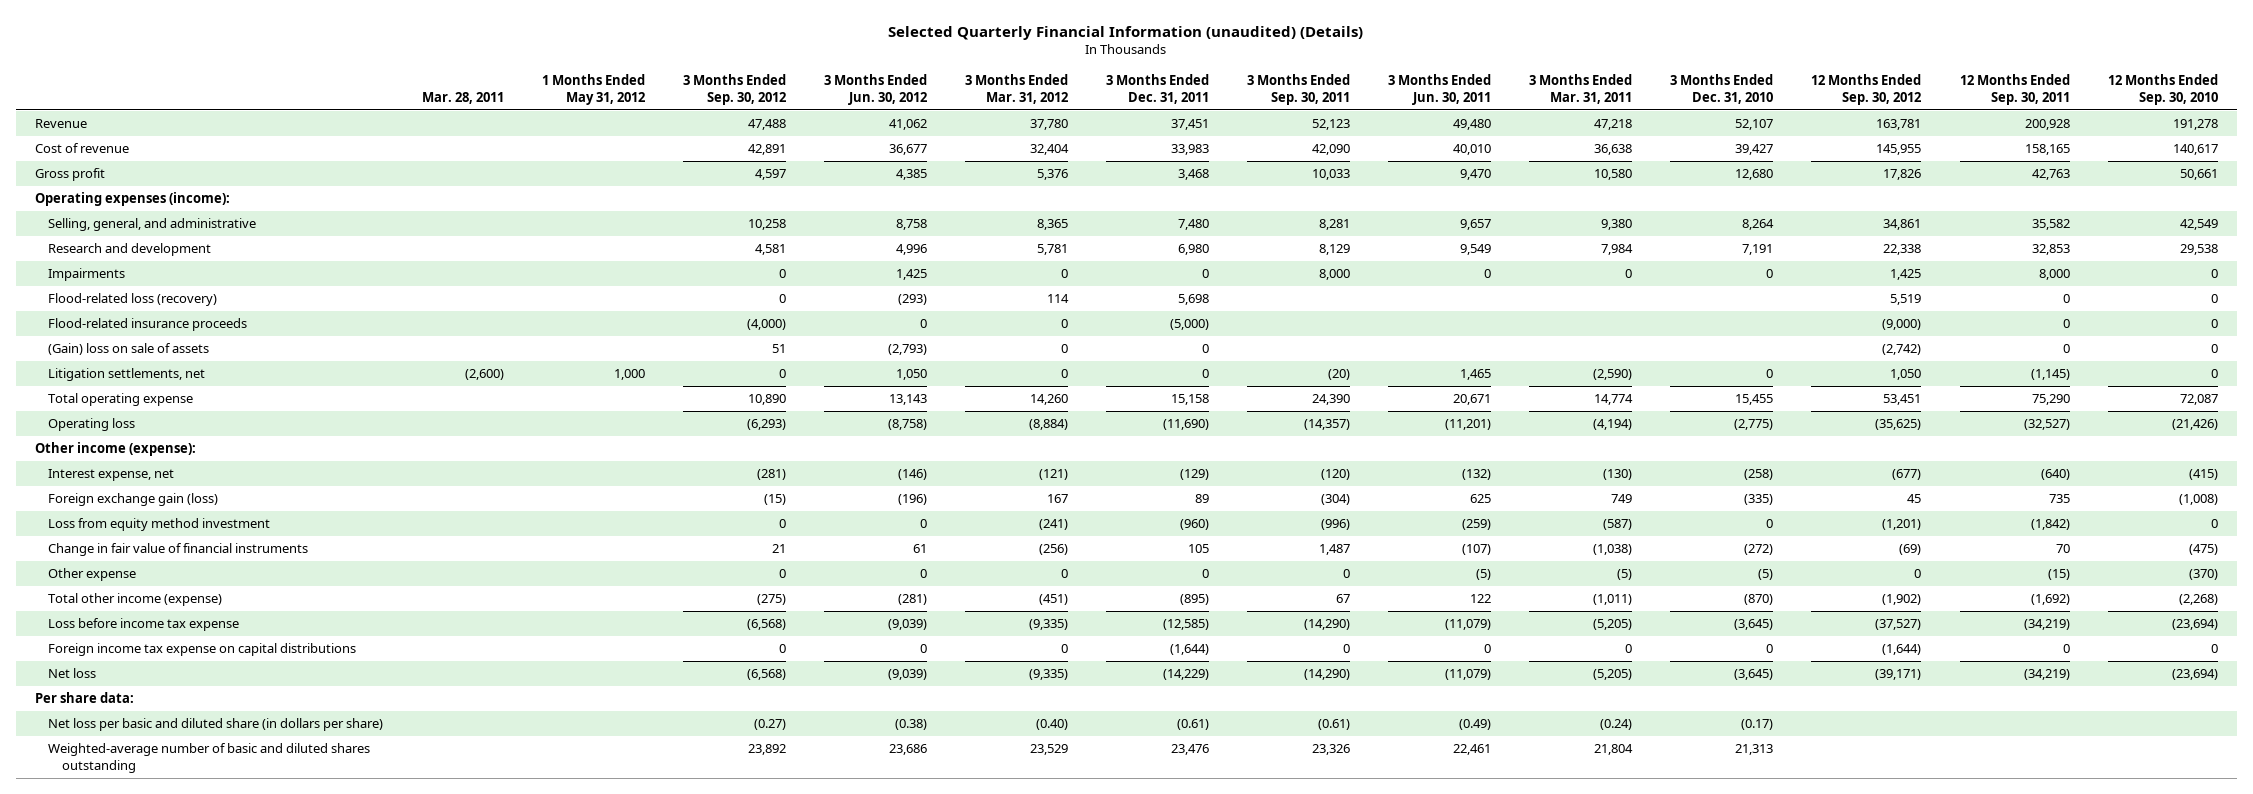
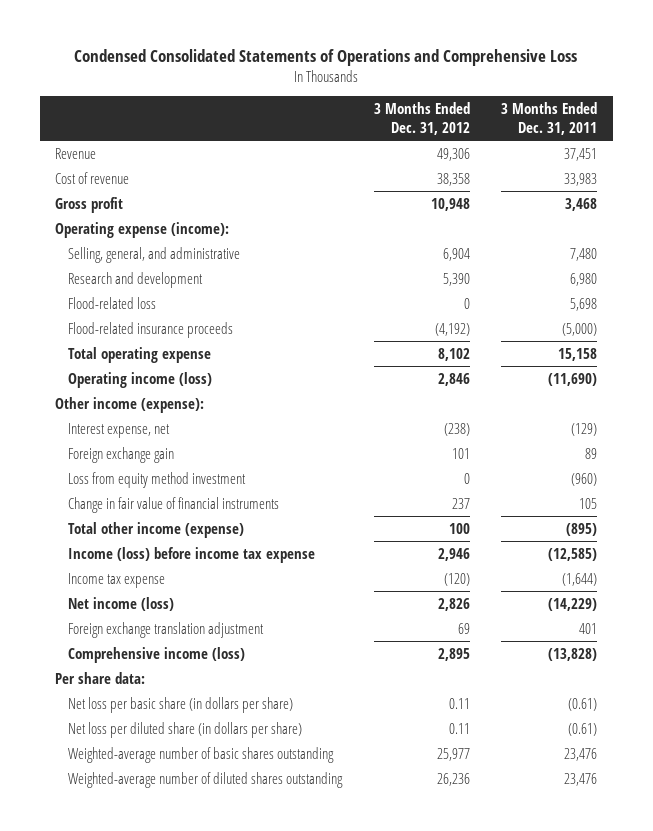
- Selected Quarterly Financial Information (unaudited) (Details)
+ Condensed Consolidated Statements of Operations and Comprehensive Loss
- | Mar. 28, 2011 | 1 Months Ended May 31, 2012 | 3 Months Ended Sep. 30, 2012 | 3 Months Ended Jun. 30, 2012 | 3 Months Ended Mar. 31, 2012 | 3 Months Ended Dec. 31, 2011 | 3 Months Ended Sep. 30, 2011 | 3 Months Ended Jun. 30, 2011 | 3 Months Ended Mar. 31, 2011 | 3 Months Ended Dec. 31, 2010 | 12 Months Ended Sep. 30, 2012 | 12 Months Ended Sep. 30, 2011 | 12 Months Ended Sep. 30, 2010
+ | 3 Months Ended Dec. 31, 2012 | 3 Months Ended Dec. 31, 2011
- Operating expenses (income):
+ Operating expense (income):
- Impairments | | | 0 | 1,425 | 0 | 0 | 8,000 | 0 | 0 | 0 | 1,425 | 8,000 | 0
- Flood-related loss (recovery) | | | 0 | (293) | 114 | 5,698 | | | | | 5,519 | 0 | 0
+ Flood-related loss | 0 | 5,698
- (Gain) loss on sale of assets | | | 51 | (2,793) | 0 | 0 | | | | | (2,742) | 0 | 0
- Litigation settlements, net | (2,600) | 1,000 | 0 | 1,050 | 0 | 0 | (20) | 1,465 | (2,590) | 0 | 1,050 | (1,145) | 0
- Operating loss | | | (6,293) | (8,758) | (8,884) | (11,690) | (14,357) | (11,201) | (4,194) | (2,775) | (35,625) | (32,527) | (21,426)
+ Operating income (loss) | 2,846 | (11,690)
- Foreign exchange gain (loss) | | | (15) | (196) | 167 | 89 | (304) | 625 | 749 | (335) | 45 | 735 | (1,008)
+ Foreign exchange gain | 101 | 89
- Other expense | | | 0 | 0 | 0 | 0 | 0 | (5) | (5) | (5) | 0 | (15) | (370)
- Loss before income tax expense | | | (6,568) | (9,039) | (9,335) | (12,585) | (14,290) | (11,079) | (5,205) | (3,645) | (37,527) | (34,219) | (23,694)
- Foreign income tax expense on capital distributions | | | 0 | 0 | 0 | (1,644) | 0 | 0 | 0 | 0 | (1,644) | 0 | 0
- Net loss | | | (6,568) | (9,039) | (9,335) | (14,229) | (14,290) | (11,079) | (5,205) | (3,645) | (39,171) | (34,219) | (23,694)
+ Income (loss) before income tax expense | 2,946 | (12,585)
+ Income tax expense | (120) | (1,644)
+ Net income (loss) | 2,826 | (14,229)
+ Foreign exchange translation adjustment | 69 | 401
+ Comprehensive income (loss) | 2,895 | (13,828)
- Net loss per basic and diluted share (in dollars per share) | | | (0.27) | (0.38) | (0.40) | (0.61) | (0.61) | (0.49) | (0.24) | (0.17) | | |
- Weighted-average number of basic and diluted shares outstanding | | | 23,892 | 23,686 | 23,529 | 23,476 | 23,326 | 22,461 | 21,804 | 21,313 | | |
+ Net loss per basic share (in dollars per share) | 0.11 | (0.61)
+ Net loss per diluted share (in dollars per share) | 0.11 | (0.61)
+ Weighted-average number of basic shares outstanding | 25,977 | 23,476
+ Weighted-average number of diluted shares outstanding | 26,236 | 23,476

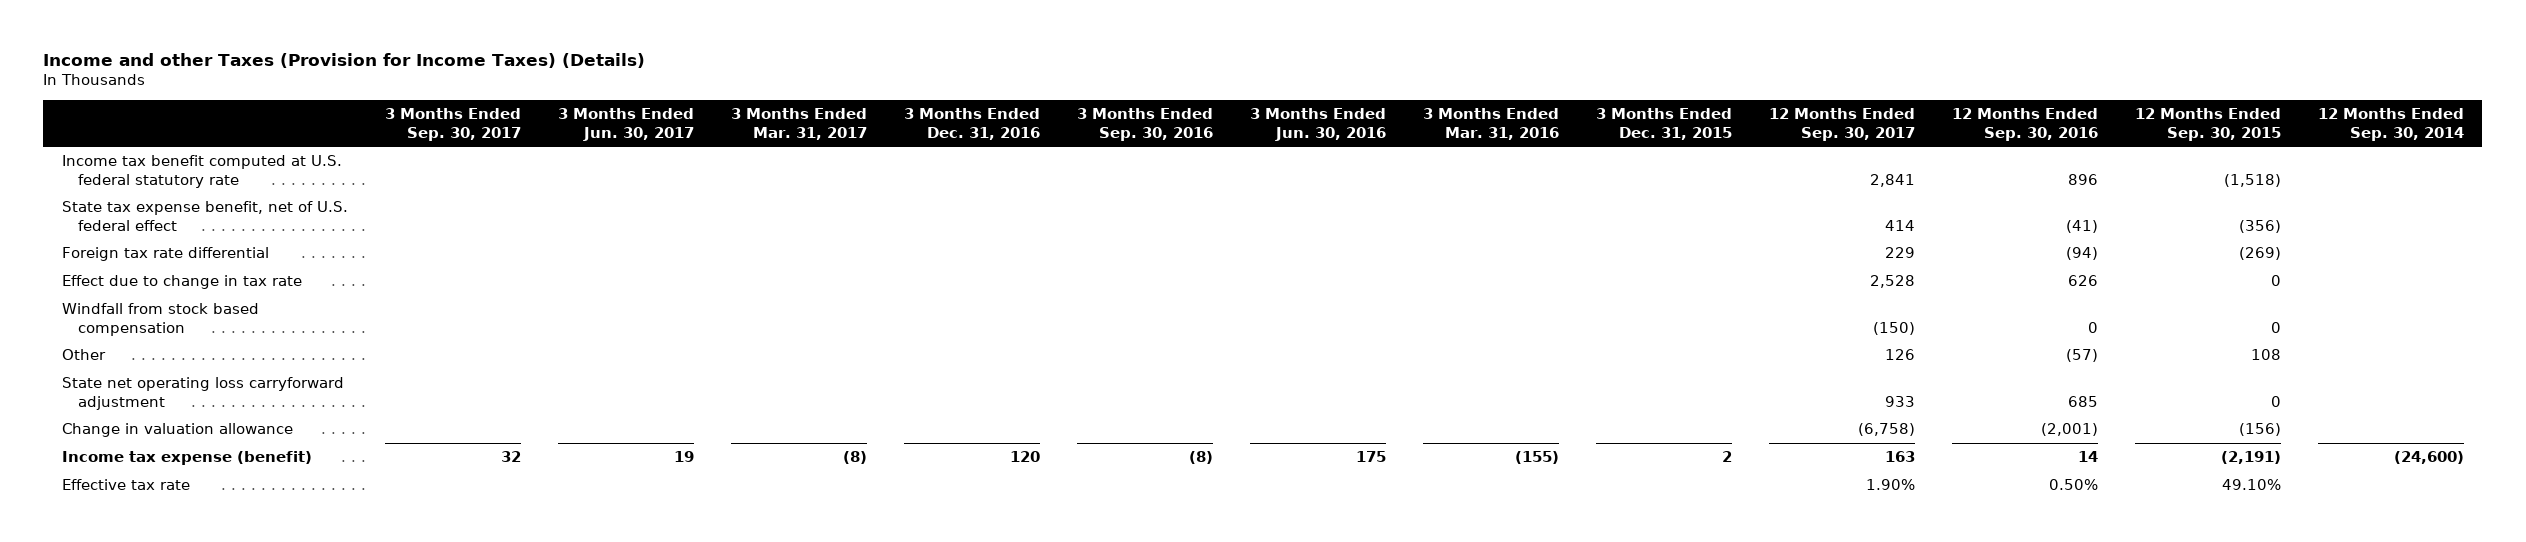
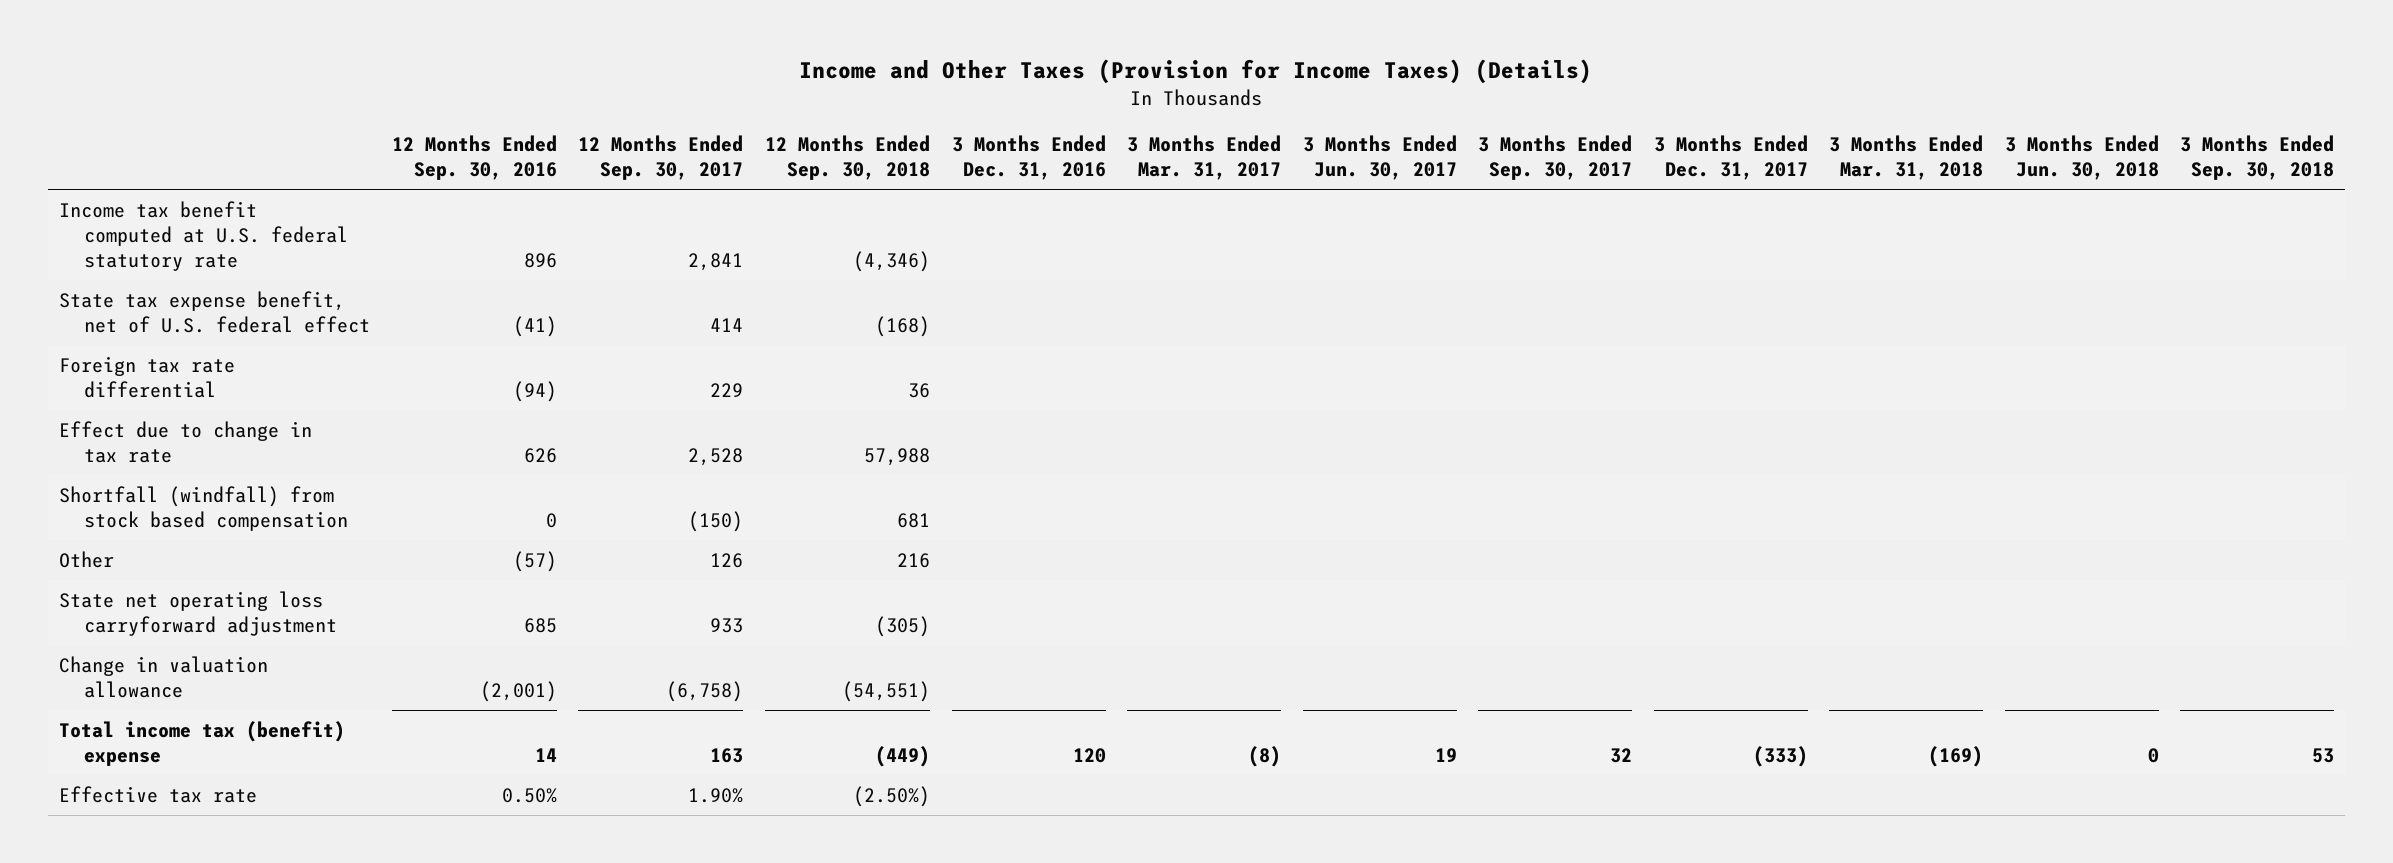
- Income and other Taxes (Provision for Income Taxes) (Details)
+ Income and Other Taxes (Provision for Income Taxes) (Details)
- | 3 Months Ended Sep. 30, 2017 | 3 Months Ended Jun. 30, 2017 | 3 Months Ended Mar. 31, 2017 | 3 Months Ended Dec. 31, 2016 | 3 Months Ended Sep. 30, 2016 | 3 Months Ended Jun. 30, 2016 | 3 Months Ended Mar. 31, 2016 | 3 Months Ended Dec. 31, 2015 | 12 Months Ended Sep. 30, 2017 | 12 Months Ended Sep. 30, 2016 | 12 Months Ended Sep. 30, 2015 | 12 Months Ended Sep. 30, 2014
+ | 12 Months Ended Sep. 30, 2016 | 12 Months Ended Sep. 30, 2017 | 12 Months Ended Sep. 30, 2018 | 3 Months Ended Dec. 31, 2016 | 3 Months Ended Mar. 31, 2017 | 3 Months Ended Jun. 30, 2017 | 3 Months Ended Sep. 30, 2017 | 3 Months Ended Dec. 31, 2017 | 3 Months Ended Mar. 31, 2018 | 3 Months Ended Jun. 30, 2018 | 3 Months Ended Sep. 30, 2018
- Windfall from stock based compensation | | | | | | | | | (150) | 0 | 0 |
+ Shortfall (windfall) from stock based compensation | 0 | (150) | 681 | | | | | | | |
- Income tax expense (benefit) | 32 | 19 | (8) | 120 | (8) | 175 | (155) | 2 | 163 | 14 | (2,191) | (24,600)
+ Total income tax (benefit) expense | 14 | 163 | (449) | 120 | (8) | 19 | 32 | (333) | (169) | 0 | 53

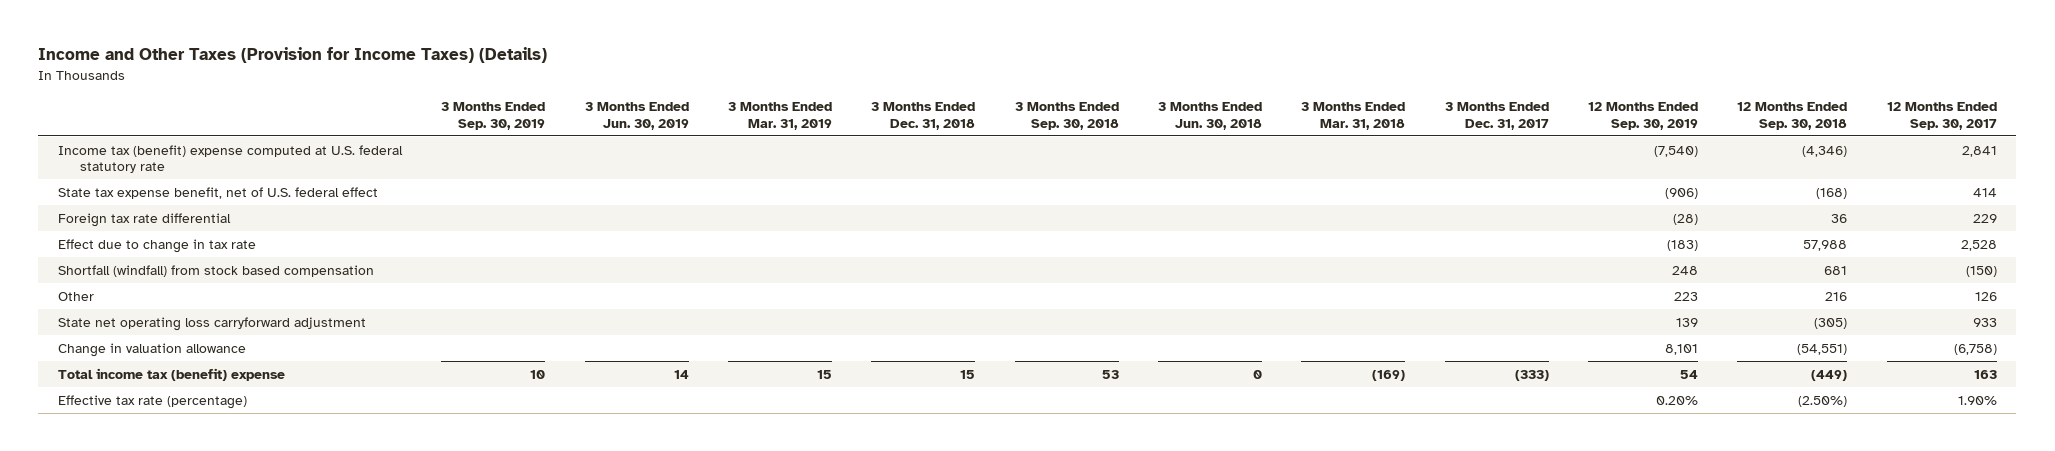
- | 12 Months Ended Sep. 30, 2016 | 12 Months Ended Sep. 30, 2017 | 12 Months Ended Sep. 30, 2018 | 3 Months Ended Dec. 31, 2016 | 3 Months Ended Mar. 31, 2017 | 3 Months Ended Jun. 30, 2017 | 3 Months Ended Sep. 30, 2017 | 3 Months Ended Dec. 31, 2017 | 3 Months Ended Mar. 31, 2018 | 3 Months Ended Jun. 30, 2018 | 3 Months Ended Sep. 30, 2018
+ | 3 Months Ended Sep. 30, 2019 | 3 Months Ended Jun. 30, 2019 | 3 Months Ended Mar. 31, 2019 | 3 Months Ended Dec. 31, 2018 | 3 Months Ended Sep. 30, 2018 | 3 Months Ended Jun. 30, 2018 | 3 Months Ended Mar. 31, 2018 | 3 Months Ended Dec. 31, 2017 | 12 Months Ended Sep. 30, 2019 | 12 Months Ended Sep. 30, 2018 | 12 Months Ended Sep. 30, 2017
- Income tax benefit computed at U.S. federal statutory rate | 896 | 2,841 | (4,346) | | | | | | | |
+ Income tax (benefit) expense computed at U.S. federal statutory rate | | | | | | | | | (7,540) | (4,346) | 2,841
- Effective tax rate | 0.50% | 1.90% | (2.50%) | | | | | | | |
+ Effective tax rate (percentage) | | | | | | | | | 0.20% | (2.50%) | 1.90%

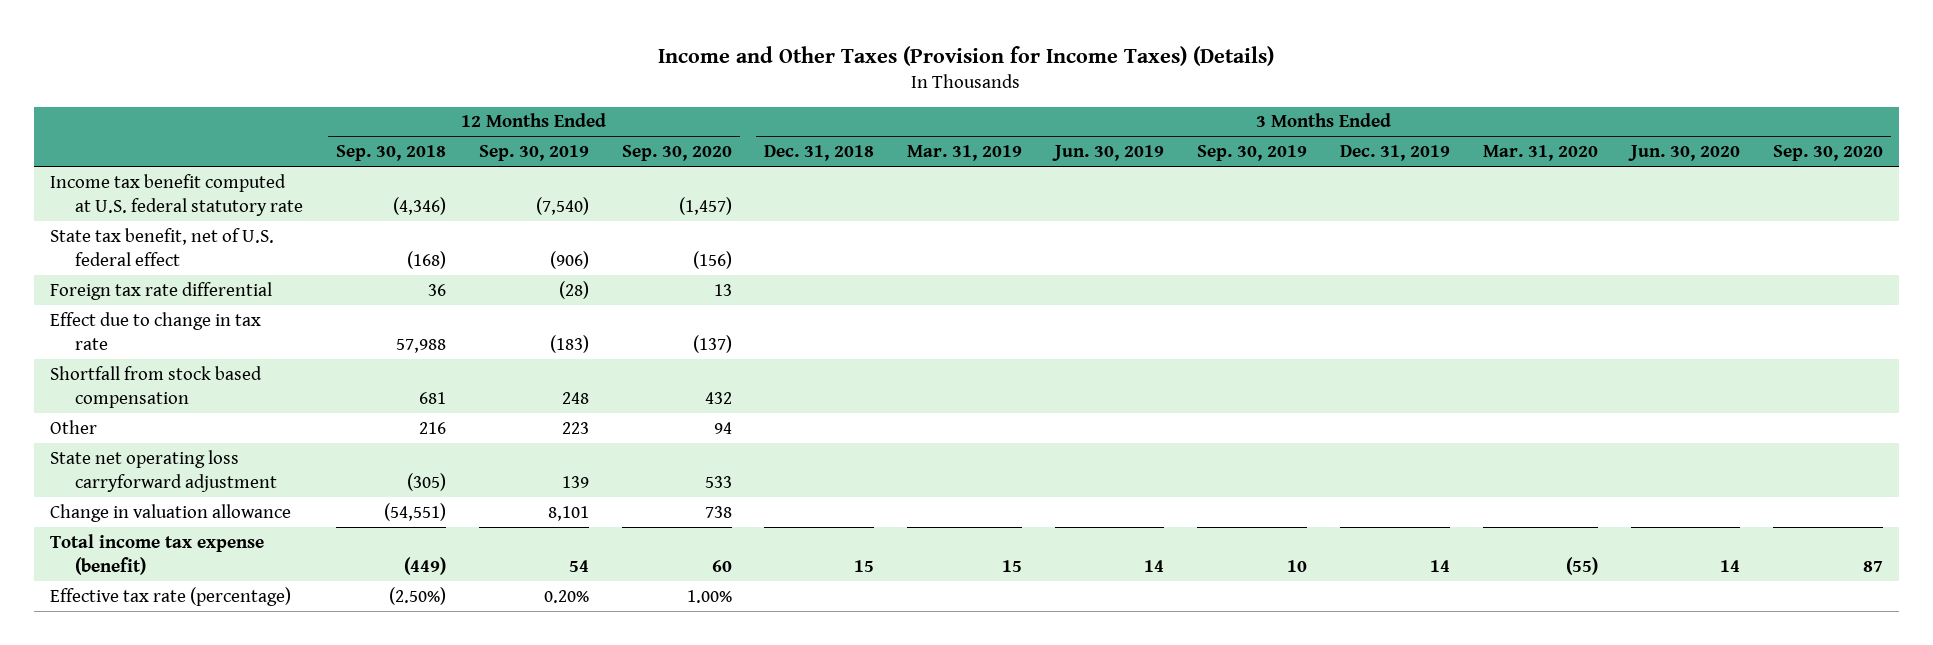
- | 3 Months Ended Sep. 30, 2019 | 3 Months Ended Jun. 30, 2019 | 3 Months Ended Mar. 31, 2019 | 3 Months Ended Dec. 31, 2018 | 3 Months Ended Sep. 30, 2018 | 3 Months Ended Jun. 30, 2018 | 3 Months Ended Mar. 31, 2018 | 3 Months Ended Dec. 31, 2017 | 12 Months Ended Sep. 30, 2019 | 12 Months Ended Sep. 30, 2018 | 12 Months Ended Sep. 30, 2017
+ | 12 Months Ended Sep. 30, 2018 | 12 Months Ended Sep. 30, 2019 | 12 Months Ended Sep. 30, 2020 | 3 Months Ended Dec. 31, 2018 | 3 Months Ended Mar. 31, 2019 | 3 Months Ended Jun. 30, 2019 | 3 Months Ended Sep. 30, 2019 | 3 Months Ended Dec. 31, 2019 | 3 Months Ended Mar. 31, 2020 | 3 Months Ended Jun. 30, 2020 | 3 Months Ended Sep. 30, 2020
- Income tax (benefit) expense computed at U.S. federal statutory rate | | | | | | | | | (7,540) | (4,346) | 2,841
- State tax expense benefit, net of U.S. federal effect | | | | | | | | | (906) | (168) | 414
+ Income tax benefit computed at U.S. federal statutory rate | (4,346) | (7,540) | (1,457) | | | | | | | |
+ State tax benefit, net of U.S. federal effect | (168) | (906) | (156) | | | | | | | |
- Shortfall (windfall) from stock based compensation | | | | | | | | | 248 | 681 | (150)
+ Shortfall from stock based compensation | 681 | 248 | 432 | | | | | | | |
- Total income tax (benefit) expense | 10 | 14 | 15 | 15 | 53 | 0 | (169) | (333) | 54 | (449) | 163
+ Total income tax expense (benefit) | (449) | 54 | 60 | 15 | 15 | 14 | 10 | 14 | (55) | 14 | 87

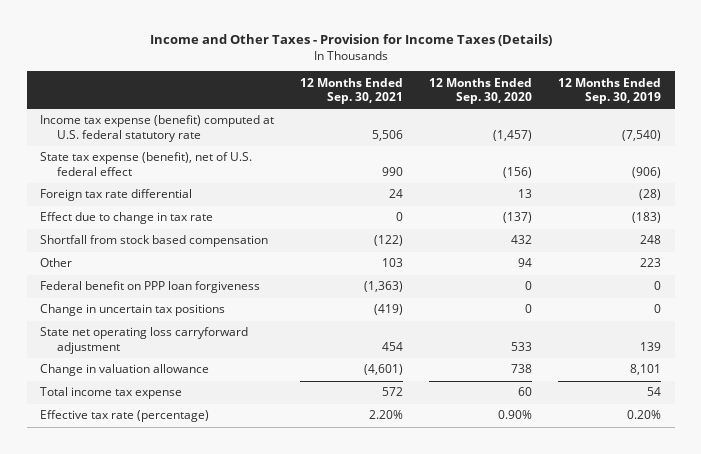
- Income and Other Taxes (Provision for Income Taxes) (Details)
+ Income and Other Taxes - Provision for Income Taxes (Details)
- | 12 Months Ended Sep. 30, 2018 | 12 Months Ended Sep. 30, 2019 | 12 Months Ended Sep. 30, 2020 | 3 Months Ended Dec. 31, 2018 | 3 Months Ended Mar. 31, 2019 | 3 Months Ended Jun. 30, 2019 | 3 Months Ended Sep. 30, 2019 | 3 Months Ended Dec. 31, 2019 | 3 Months Ended Mar. 31, 2020 | 3 Months Ended Jun. 30, 2020 | 3 Months Ended Sep. 30, 2020
+ | 12 Months Ended Sep. 30, 2021 | 12 Months Ended Sep. 30, 2020 | 12 Months Ended Sep. 30, 2019
- Income tax benefit computed at U.S. federal statutory rate | (4,346) | (7,540) | (1,457) | | | | | | | |
- State tax benefit, net of U.S. federal effect | (168) | (906) | (156) | | | | | | | |
+ Income tax expense (benefit) computed at U.S. federal statutory rate | 5,506 | (1,457) | (7,540)
+ State tax expense (benefit), net of U.S. federal effect | 990 | (156) | (906)
+ Federal benefit on PPP loan forgiveness | (1,363) | 0 | 0
+ Change in uncertain tax positions | (419) | 0 | 0
- Total income tax expense (benefit) | (449) | 54 | 60 | 15 | 15 | 14 | 10 | 14 | (55) | 14 | 87
- Effective tax rate (percentage) | (2.50%) | 0.20% | 1.00% | | | | | | | |
+ Total income tax expense | 572 | 60 | 54
+ Effective tax rate (percentage) | 2.20% | 0.90% | 0.20%

